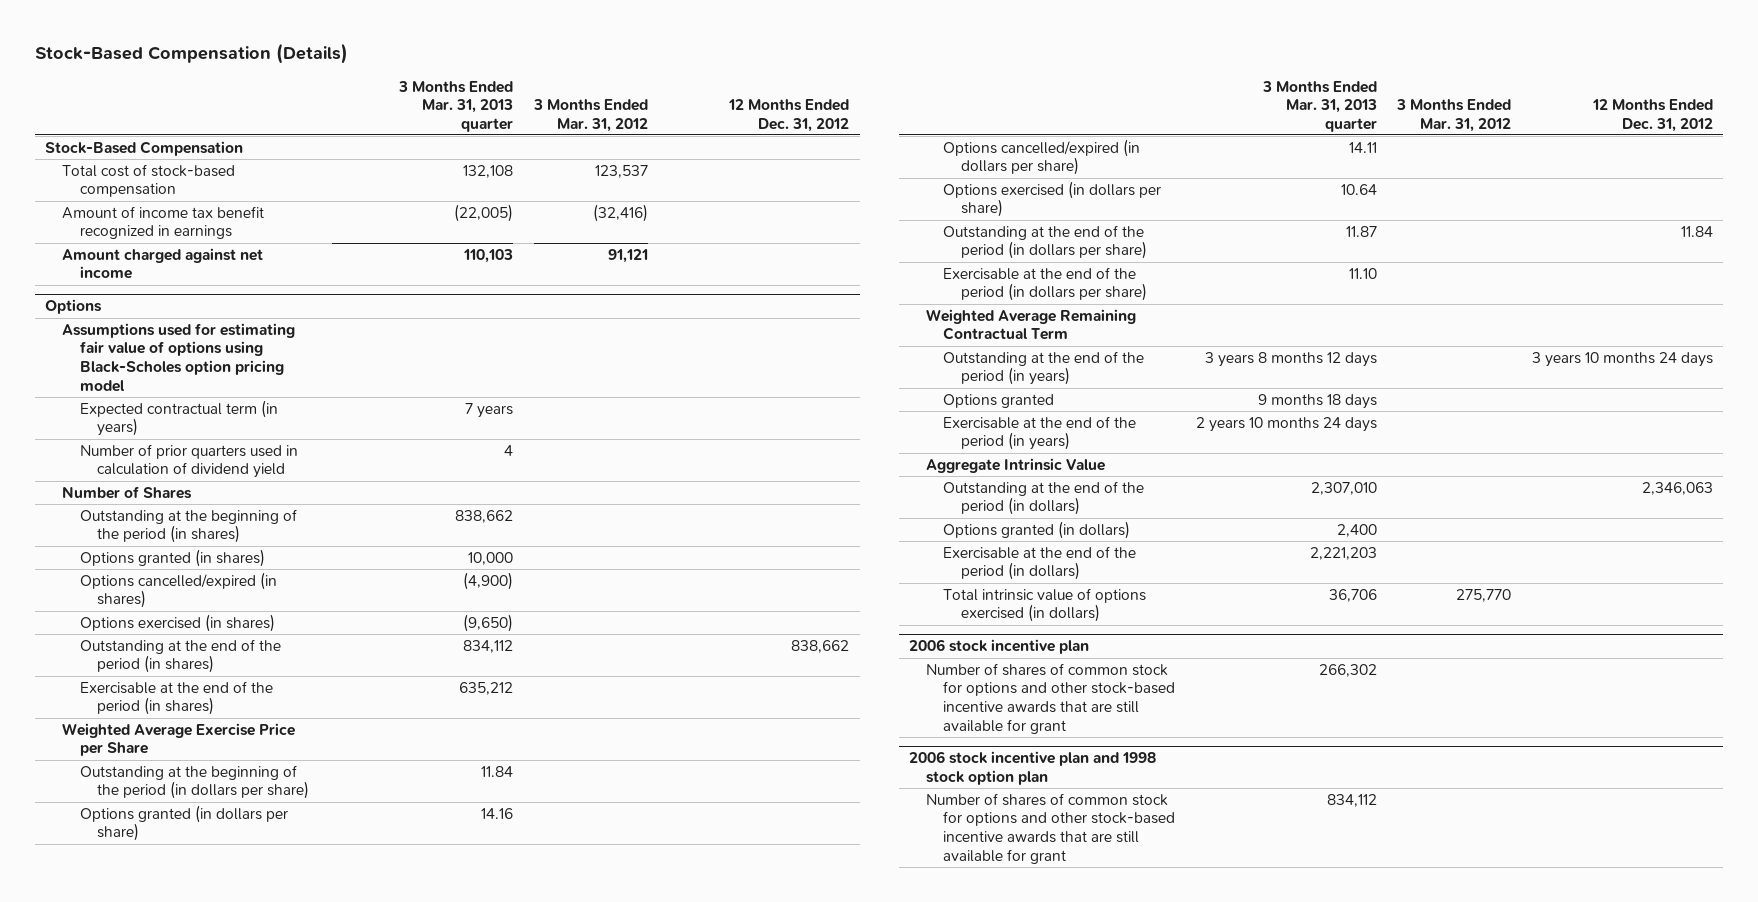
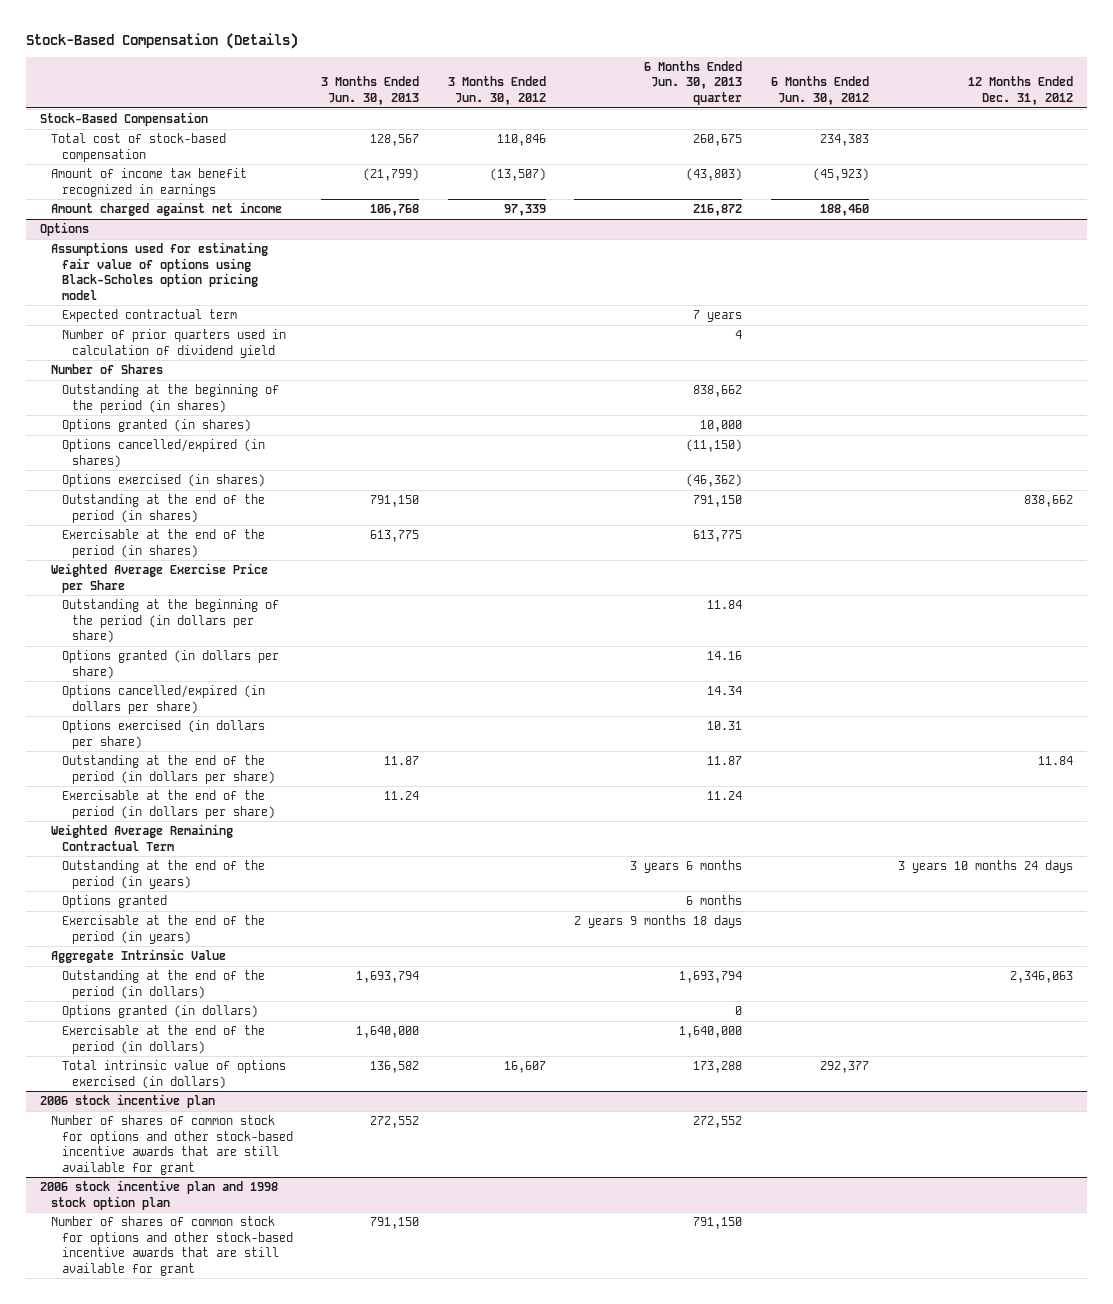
- | 3 Months Ended Mar. 31, 2013 quarter | 3 Months Ended Mar. 31, 2012 | 12 Months Ended Dec. 31, 2012
+ | 3 Months Ended Jun. 30, 2013 | 3 Months Ended Jun. 30, 2012 | 6 Months Ended Jun. 30, 2013 quarter | 6 Months Ended Jun. 30, 2012 | 12 Months Ended Dec. 31, 2012
@ Options
- Expected contractual term (in years) | 7 years | |
+ Expected contractual term | | | 7 years | |

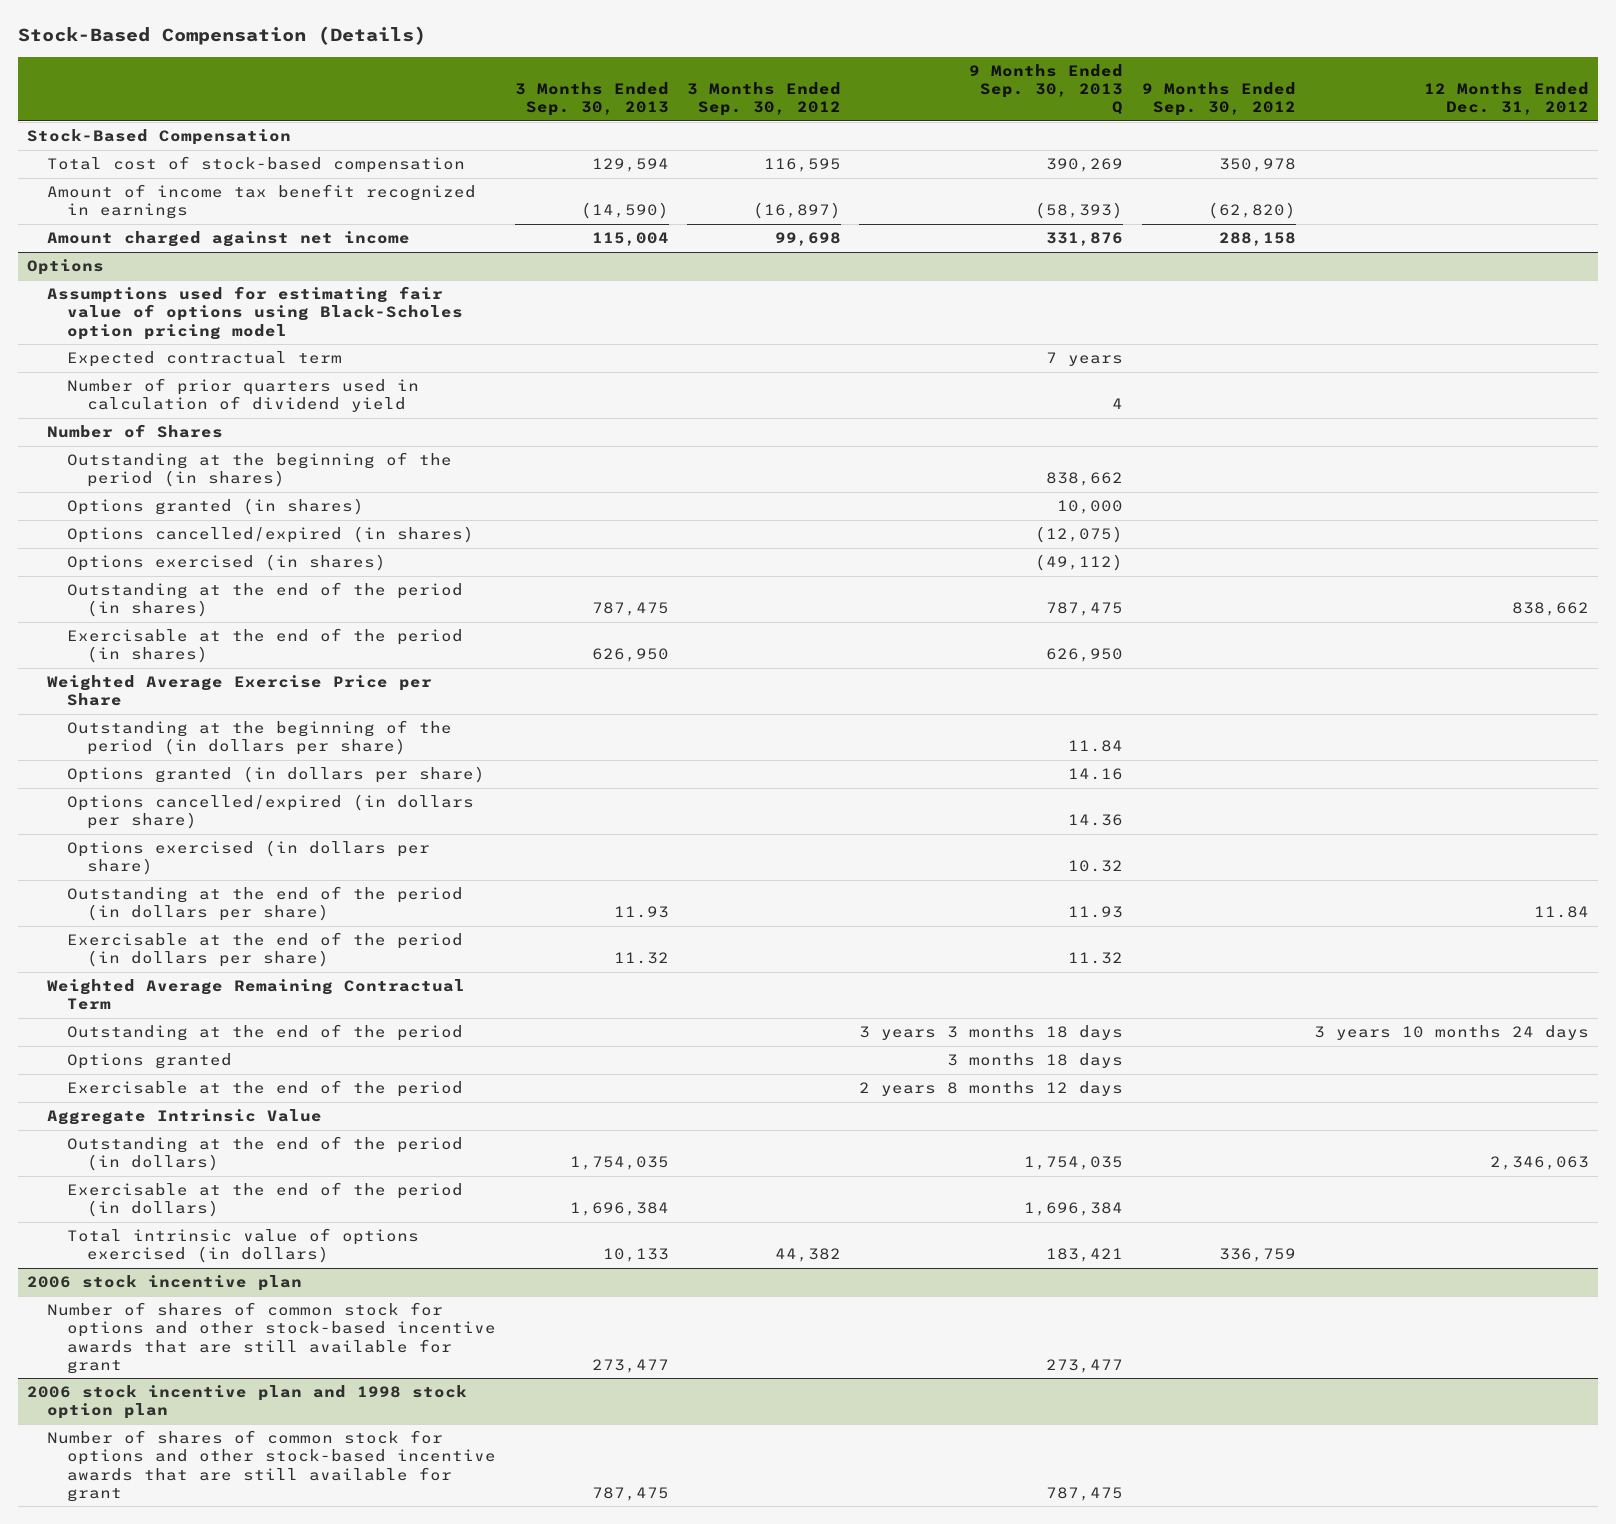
- | 3 Months Ended Jun. 30, 2013 | 3 Months Ended Jun. 30, 2012 | 6 Months Ended Jun. 30, 2013 quarter | 6 Months Ended Jun. 30, 2012 | 12 Months Ended Dec. 31, 2012
+ | 3 Months Ended Sep. 30, 2013 | 3 Months Ended Sep. 30, 2012 | 9 Months Ended Sep. 30, 2013 Q | 9 Months Ended Sep. 30, 2012 | 12 Months Ended Dec. 31, 2012
@ Options
- Outstanding at the end of the period (in years) | | | 3 years 6 months | | 3 years 10 months 24 days
+ Outstanding at the end of the period | | | 3 years 3 months 18 days | | 3 years 10 months 24 days
- Exercisable at the end of the period (in years) | | | 2 years 9 months 18 days | |
+ Exercisable at the end of the period | | | 2 years 8 months 12 days | |
- Options granted (in dollars) | | | 0 | |

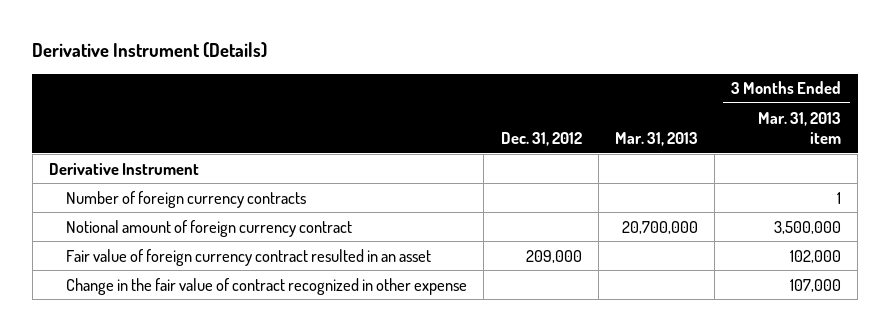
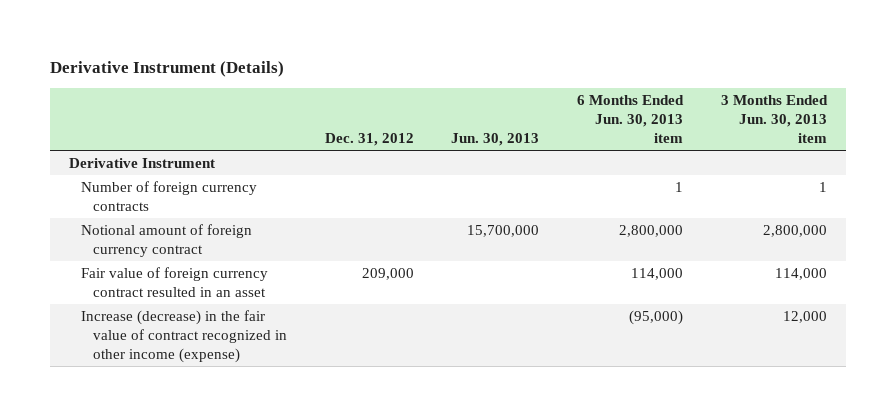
- | Dec. 31, 2012 | Mar. 31, 2013 | 3 Months Ended Mar. 31, 2013 item
+ | Dec. 31, 2012 | Jun. 30, 2013 | 6 Months Ended Jun. 30, 2013 item | 3 Months Ended Jun. 30, 2013 item
- Change in the fair value of contract recognized in other expense | | | 107,000
+ Increase (decrease) in the fair value of contract recognized in other income (expense) | | | (95,000) | 12,000

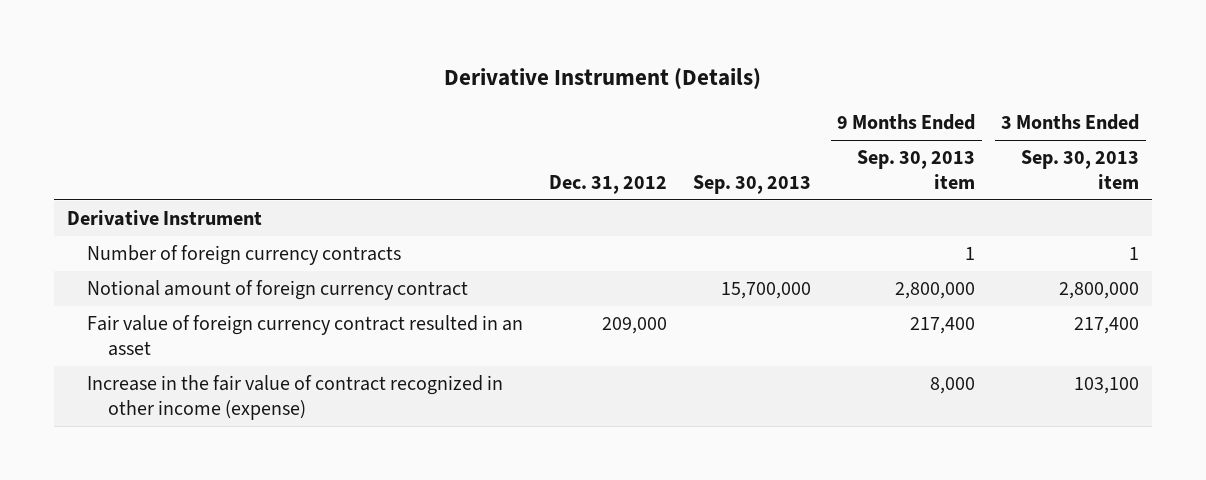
- | Dec. 31, 2012 | Jun. 30, 2013 | 6 Months Ended Jun. 30, 2013 item | 3 Months Ended Jun. 30, 2013 item
+ | Dec. 31, 2012 | Sep. 30, 2013 | 9 Months Ended Sep. 30, 2013 item | 3 Months Ended Sep. 30, 2013 item
- Increase (decrease) in the fair value of contract recognized in other income (expense) | | | (95,000) | 12,000
+ Increase in the fair value of contract recognized in other income (expense) | | | 8,000 | 103,100

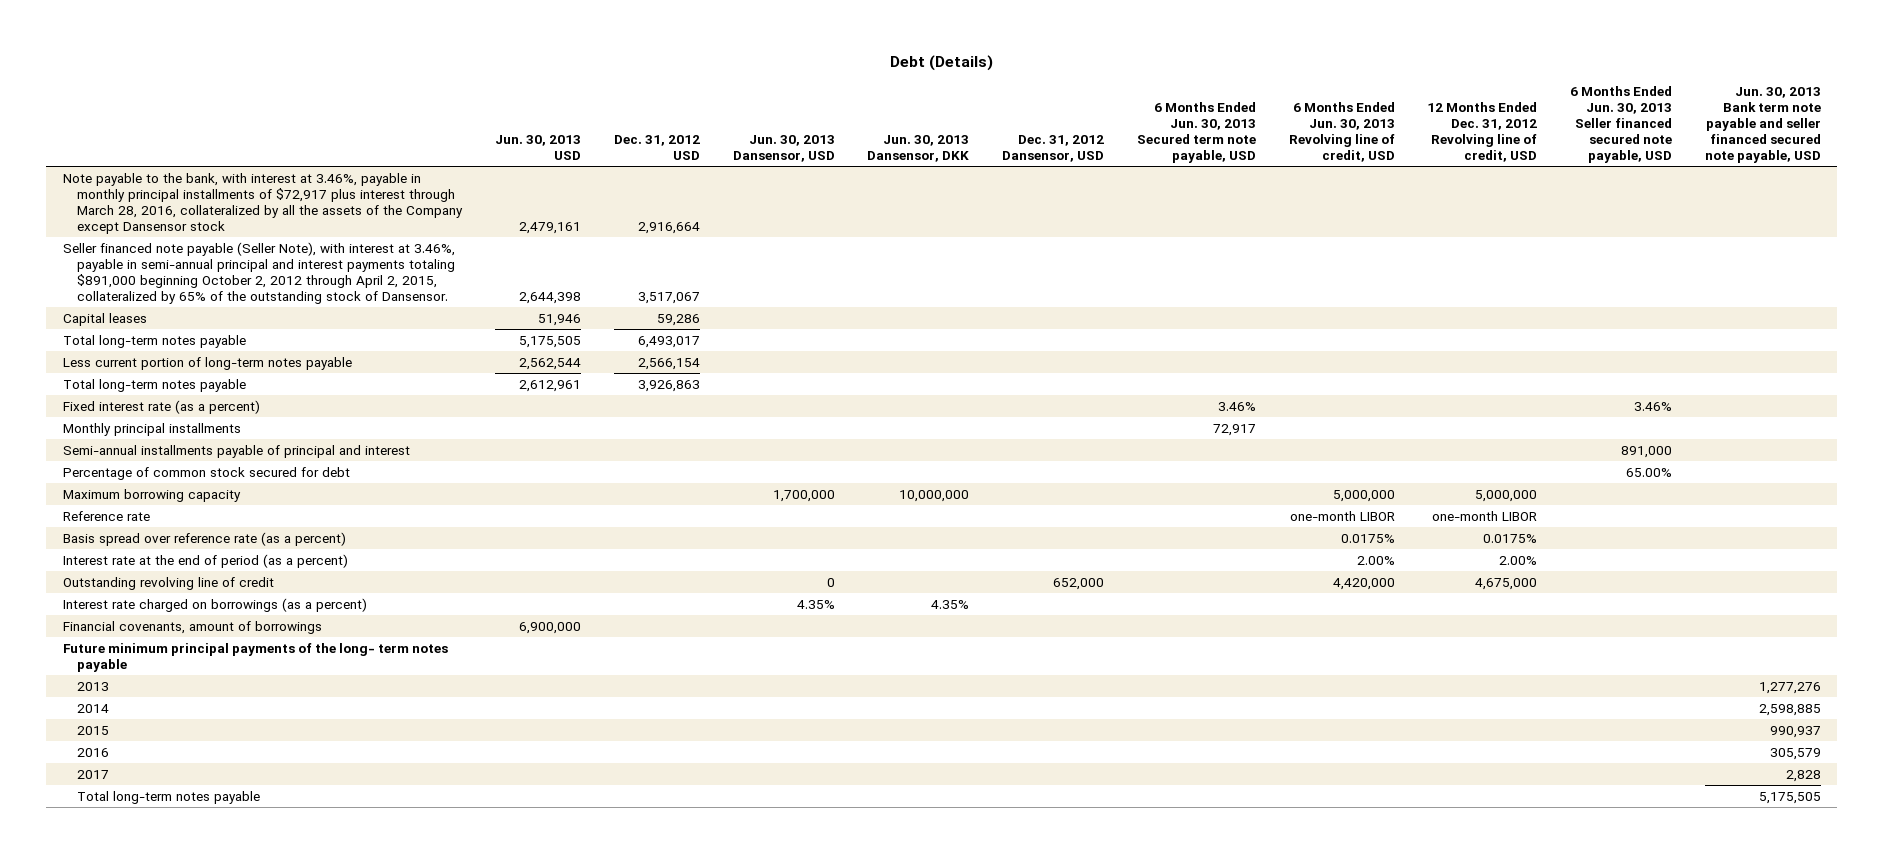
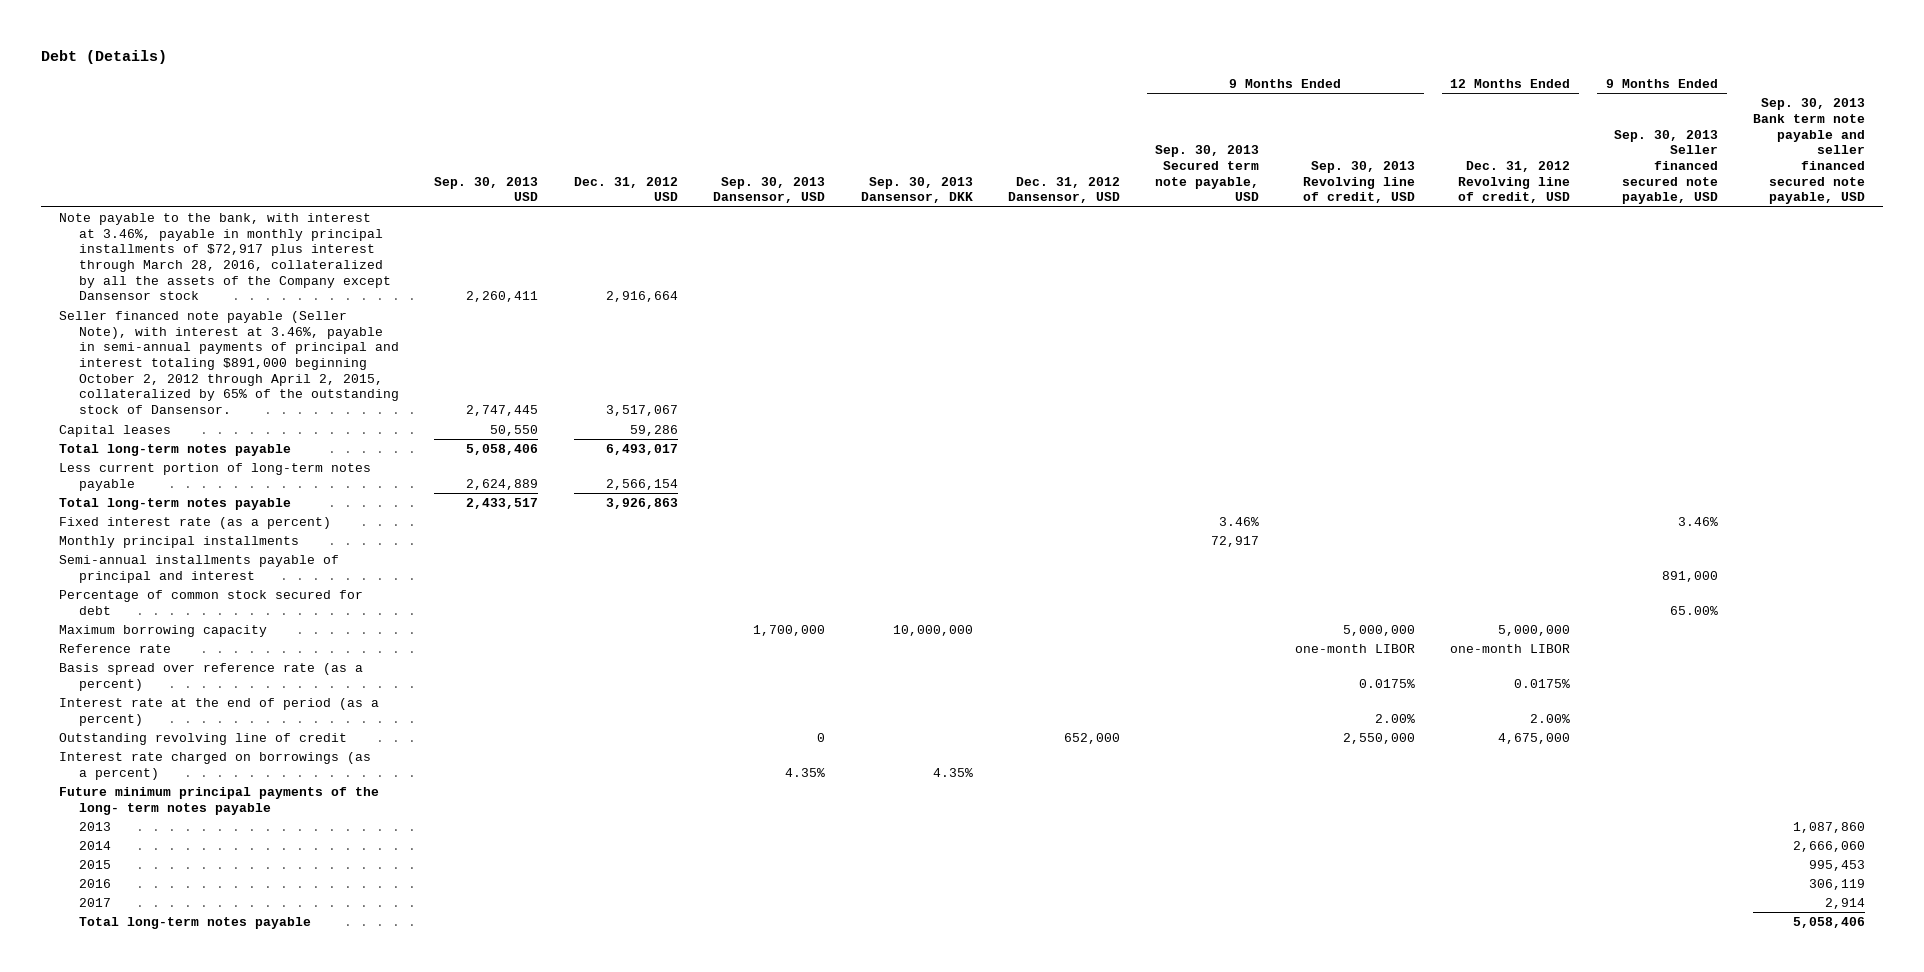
- | Jun. 30, 2013 USD | Dec. 31, 2012 USD | Jun. 30, 2013 Dansensor, USD | Jun. 30, 2013 Dansensor, DKK | Dec. 31, 2012 Dansensor, USD | 6 Months Ended Jun. 30, 2013 Secured term note payable, USD | 6 Months Ended Jun. 30, 2013 Revolving line of credit, USD | 12 Months Ended Dec. 31, 2012 Revolving line of credit, USD | 6 Months Ended Jun. 30, 2013 Seller financed secured note payable, USD | Jun. 30, 2013 Bank term note payable and seller financed secured note payable, USD
+ | Sep. 30, 2013 USD | Dec. 31, 2012 USD | Sep. 30, 2013 Dansensor, USD | Sep. 30, 2013 Dansensor, DKK | Dec. 31, 2012 Dansensor, USD | 9 Months Ended Sep. 30, 2013 Secured term note payable, USD | 9 Months Ended Sep. 30, 2013 Revolving line of credit, USD | 12 Months Ended Dec. 31, 2012 Revolving line of credit, USD | 9 Months Ended Sep. 30, 2013 Seller financed secured note payable, USD | Sep. 30, 2013 Bank term note payable and seller financed secured note payable, USD
- Seller financed note payable (Seller Note), with interest at 3.46%, payable in semi-annual principal and interest payments totaling $891,000 beginning October 2, 2012 through April 2, 2015, collateralized by 65% of the outstanding stock of Dansensor. | 2,644,398 | 3,517,067 | | | | | | | |
+ Seller financed note payable (Seller Note), with interest at 3.46%, payable in semi-annual payments of principal and interest totaling $891,000 beginning October 2, 2012 through April 2, 2015, collateralized by 65% of the outstanding stock of Dansensor. | 2,747,445 | 3,517,067 | | | | | | | |
- Financial covenants, amount of borrowings | 6,900,000 | | | | | | | | |

